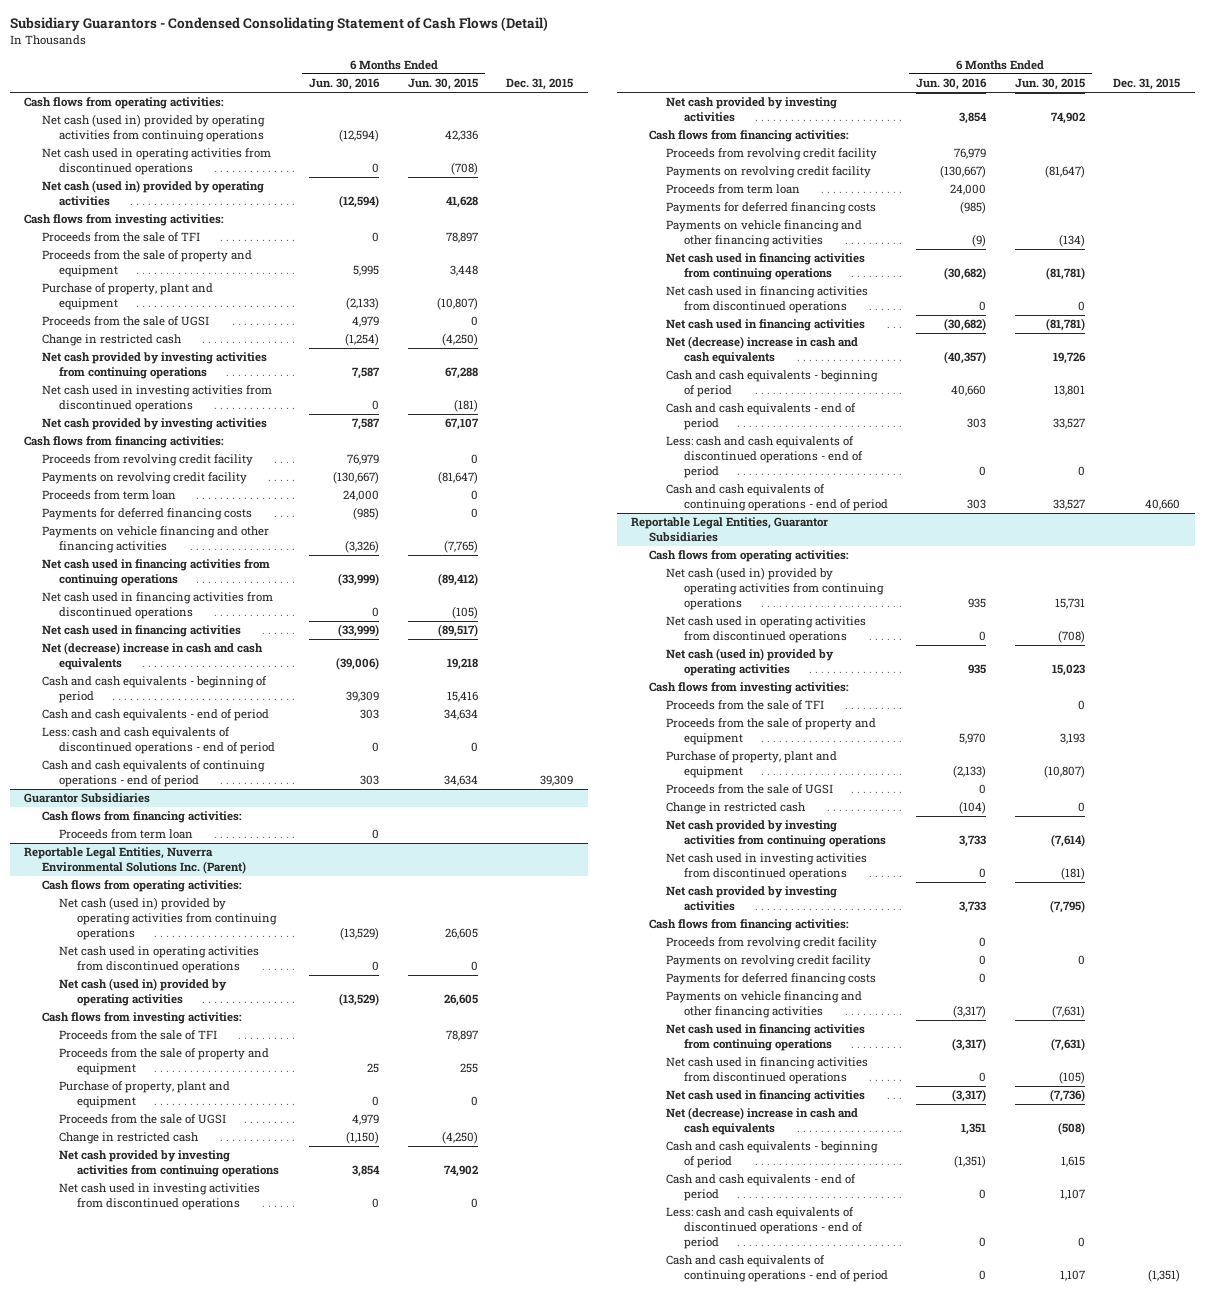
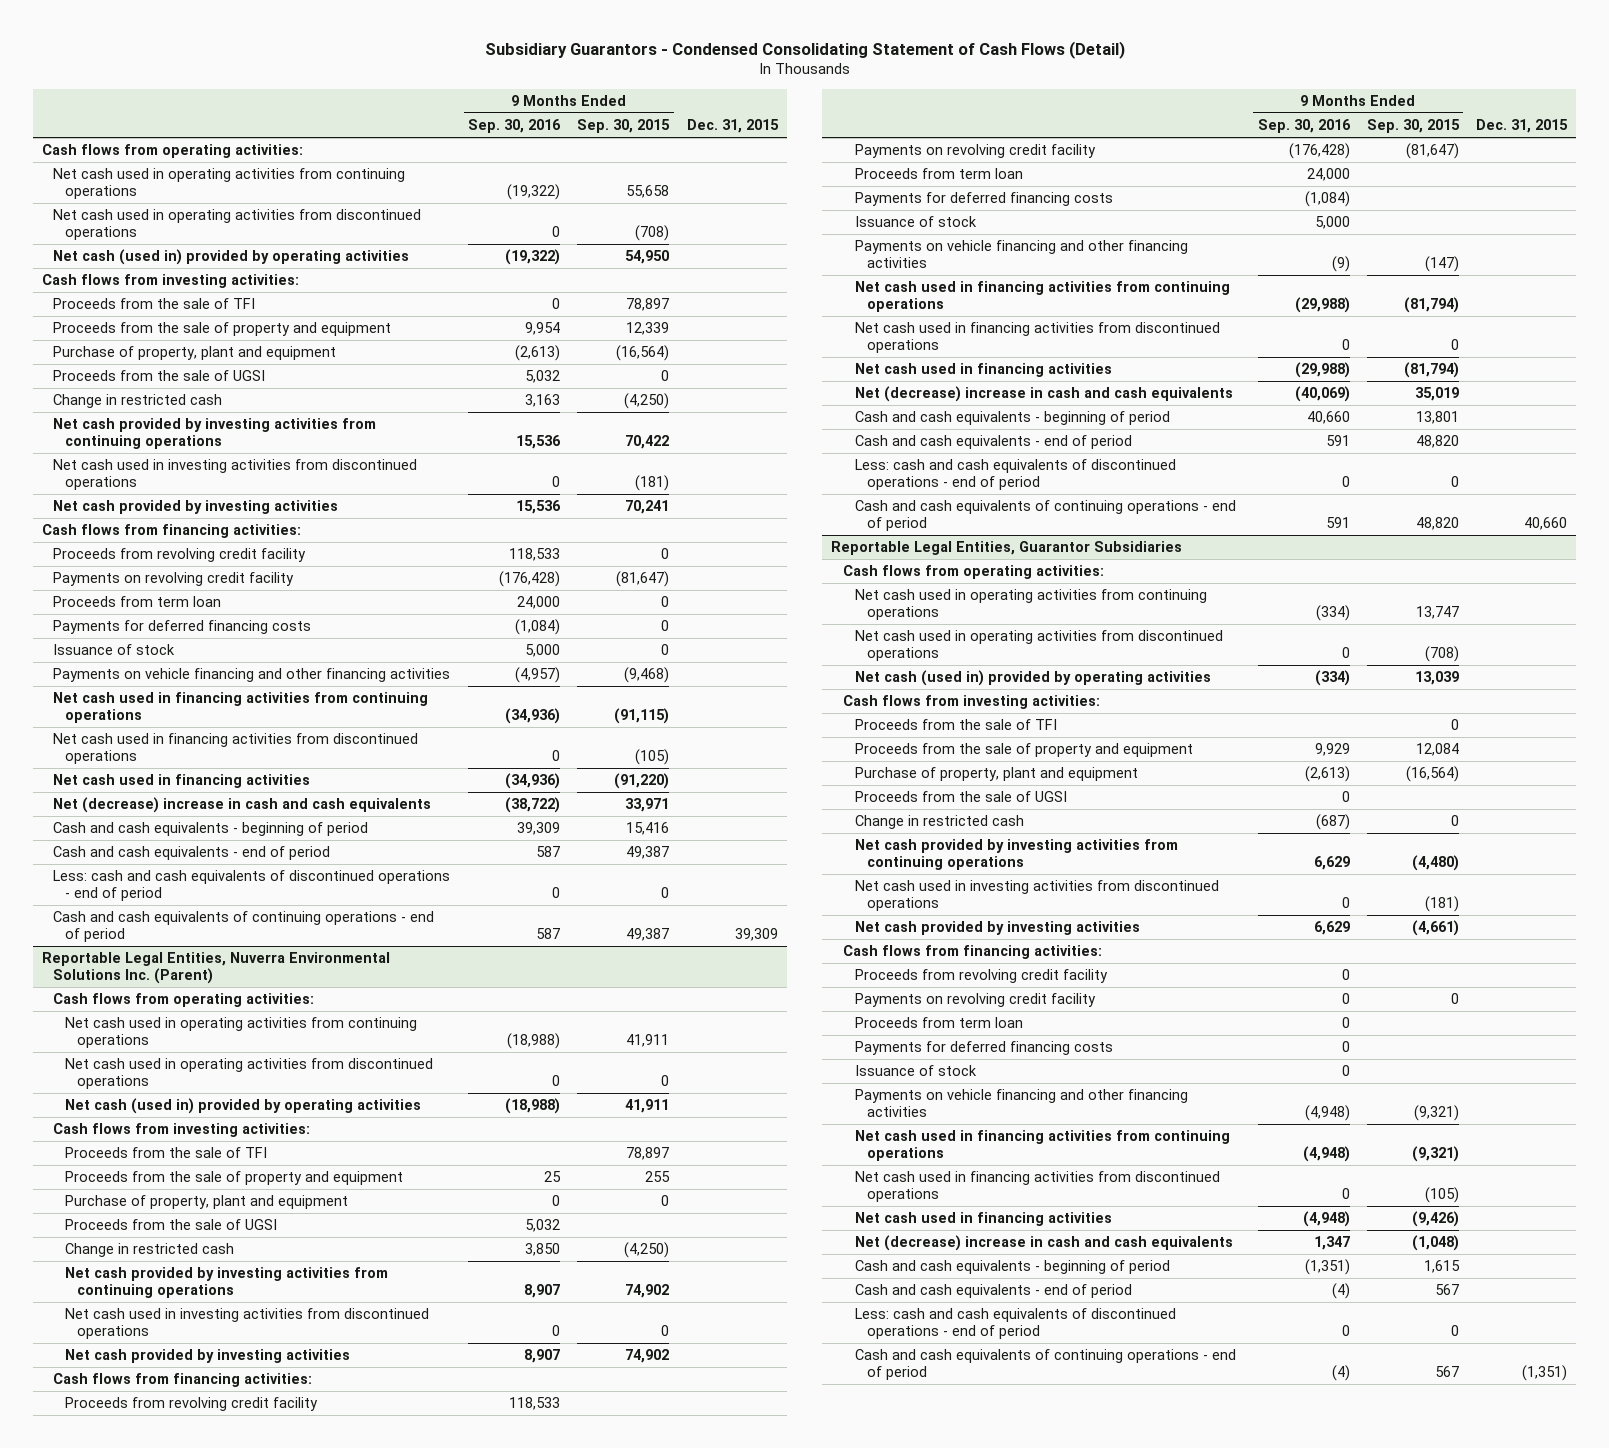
- | 6 Months Ended Jun. 30, 2016 | 6 Months Ended Jun. 30, 2015 | Dec. 31, 2015
+ | 9 Months Ended Sep. 30, 2016 | 9 Months Ended Sep. 30, 2015 | Dec. 31, 2015
- Net cash (used in) provided by operating activities from continuing operations | (12,594) | 42,336 |
+ Net cash used in operating activities from continuing operations | (19,322) | 55,658 |
+ Issuance of stock | 5,000 | 0 |
- Guarantor Subsidiaries
- Cash flows from financing activities:
- Proceeds from term loan | 0 | |
@ Reportable Legal Entities, Nuverra Environmental Solutions Inc. (Parent)
- Net cash (used in) provided by operating activities from continuing operations | (13,529) | 26,605 |
+ Net cash used in operating activities from continuing operations | (18,988) | 41,911 |
+ Issuance of stock | 5,000 | |
@ Reportable Legal Entities, Guarantor Subsidiaries
- Net cash (used in) provided by operating activities from continuing operations | 935 | 15,731 |
+ Net cash used in operating activities from continuing operations | (334) | 13,747 |
+ Proceeds from term loan | 0 | |
+ Issuance of stock | 0 | |

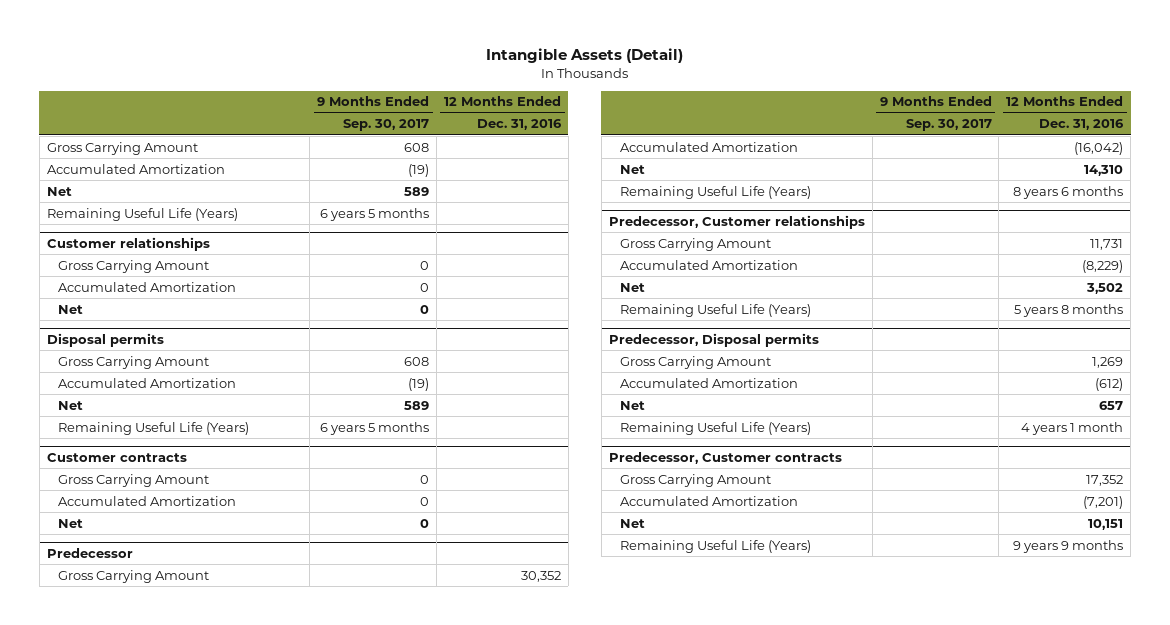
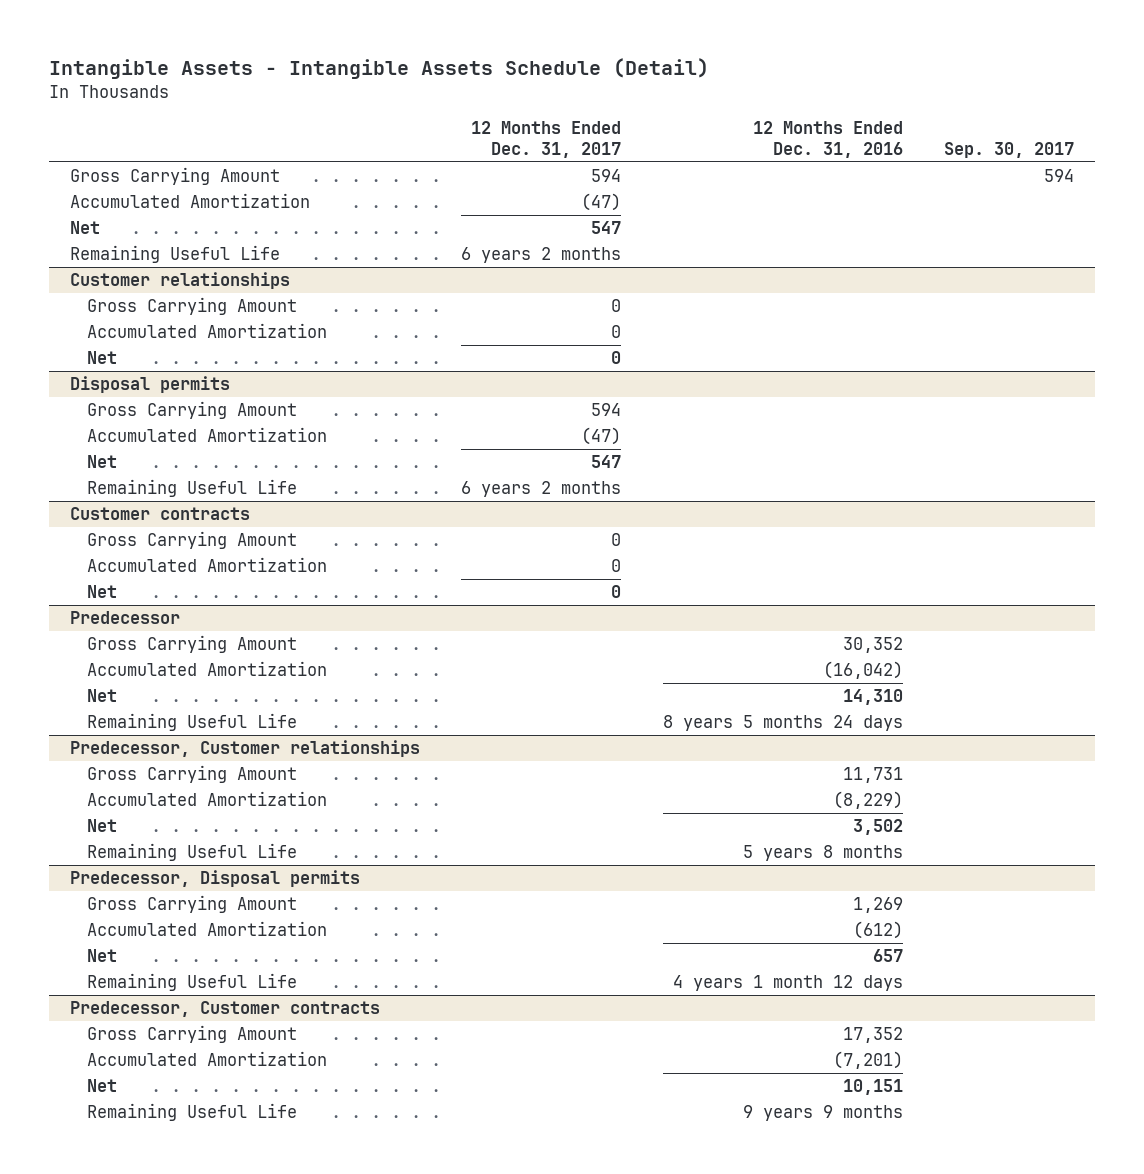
- Intangible Assets (Detail)
+ Intangible Assets - Intangible Assets Schedule (Detail)
- | 9 Months Ended Sep. 30, 2017 | 12 Months Ended Dec. 31, 2016
+ | 12 Months Ended Dec. 31, 2017 | 12 Months Ended Dec. 31, 2016 | Sep. 30, 2017
- Remaining Useful Life (Years) | 6 years 5 months |
+ Remaining Useful Life | 6 years 2 months | |
@ Disposal permits
- Remaining Useful Life (Years) | 6 years 5 months |
+ Remaining Useful Life | 6 years 2 months | |
@ Predecessor
- Remaining Useful Life (Years) | | 8 years 6 months
+ Remaining Useful Life | | 8 years 5 months 24 days |
@ Predecessor, Customer relationships
- Remaining Useful Life (Years) | | 5 years 8 months
+ Remaining Useful Life | | 5 years 8 months |
@ Predecessor, Disposal permits
- Remaining Useful Life (Years) | | 4 years 1 month
+ Remaining Useful Life | | 4 years 1 month 12 days |
@ Predecessor, Customer contracts
- Remaining Useful Life (Years) | | 9 years 9 months
+ Remaining Useful Life | | 9 years 9 months |

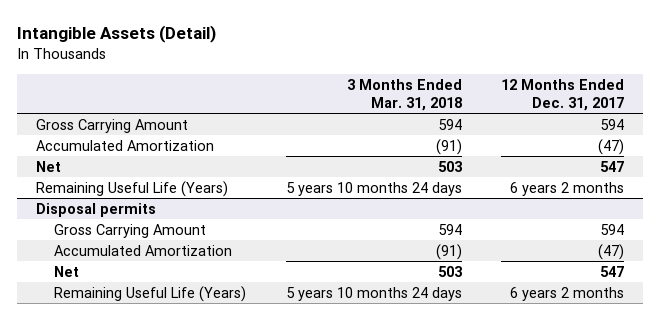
- Intangible Assets - Intangible Assets Schedule (Detail)
+ Intangible Assets (Detail)
- | 12 Months Ended Dec. 31, 2017 | 12 Months Ended Dec. 31, 2016 | Sep. 30, 2017
+ | 3 Months Ended Mar. 31, 2018 | 12 Months Ended Dec. 31, 2017
- Remaining Useful Life | 6 years 2 months | |
- Customer relationships
- Gross Carrying Amount | 0 | |
- Accumulated Amortization | 0 | |
- Net | 0 | |
+ Remaining Useful Life (Years) | 5 years 10 months 24 days | 6 years 2 months
@ Disposal permits
- Remaining Useful Life | 6 years 2 months | |
- Customer contracts
- Gross Carrying Amount | 0 | |
- Accumulated Amortization | 0 | |
- Net | 0 | |
- Predecessor
- Gross Carrying Amount | | 30,352 |
- Accumulated Amortization | | (16,042) |
- Net | | 14,310 |
- Remaining Useful Life | | 8 years 5 months 24 days |
- Predecessor, Customer relationships
- Gross Carrying Amount | | 11,731 |
- Accumulated Amortization | | (8,229) |
- Net | | 3,502 |
- Remaining Useful Life | | 5 years 8 months |
- Predecessor, Disposal permits
- Gross Carrying Amount | | 1,269 |
- Accumulated Amortization | | (612) |
- Net | | 657 |
- Remaining Useful Life | | 4 years 1 month 12 days |
- Predecessor, Customer contracts
- Gross Carrying Amount | | 17,352 |
- Accumulated Amortization | | (7,201) |
- Net | | 10,151 |
- Remaining Useful Life | | 9 years 9 months |
@ Disposal permits
+ Remaining Useful Life (Years) | 5 years 10 months 24 days | 6 years 2 months

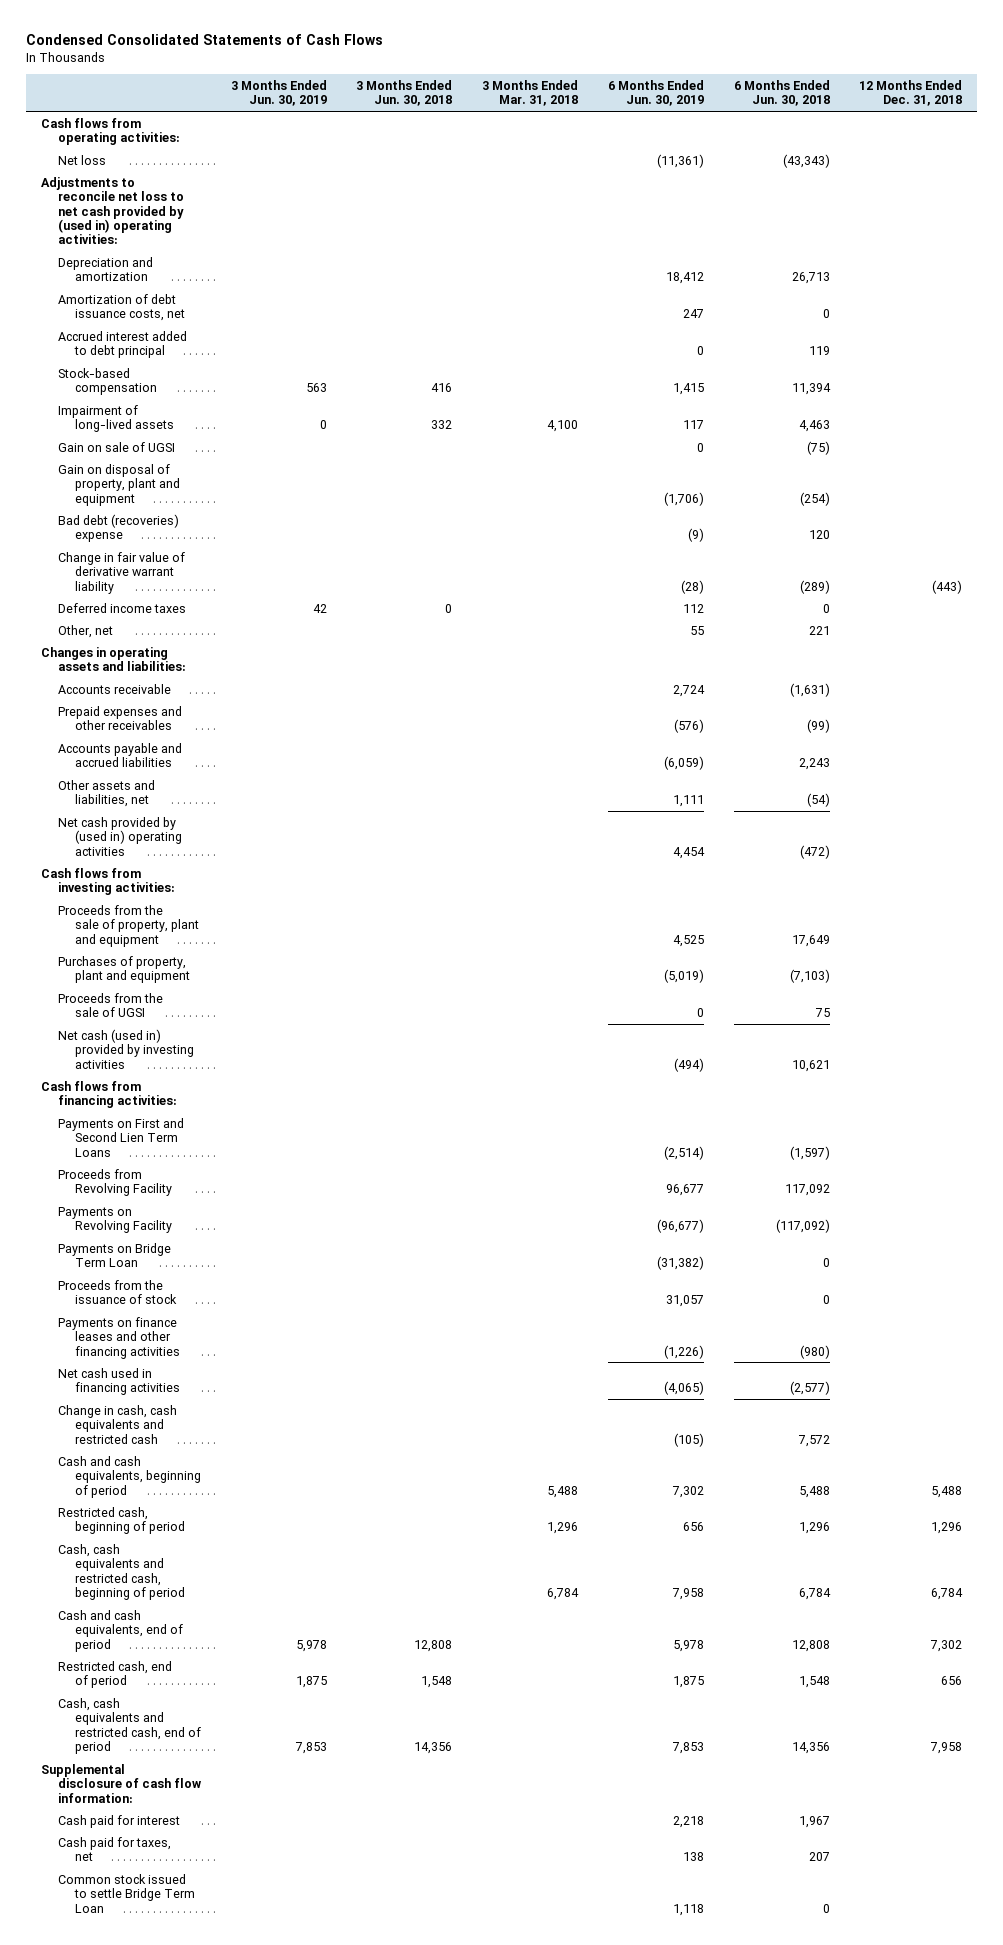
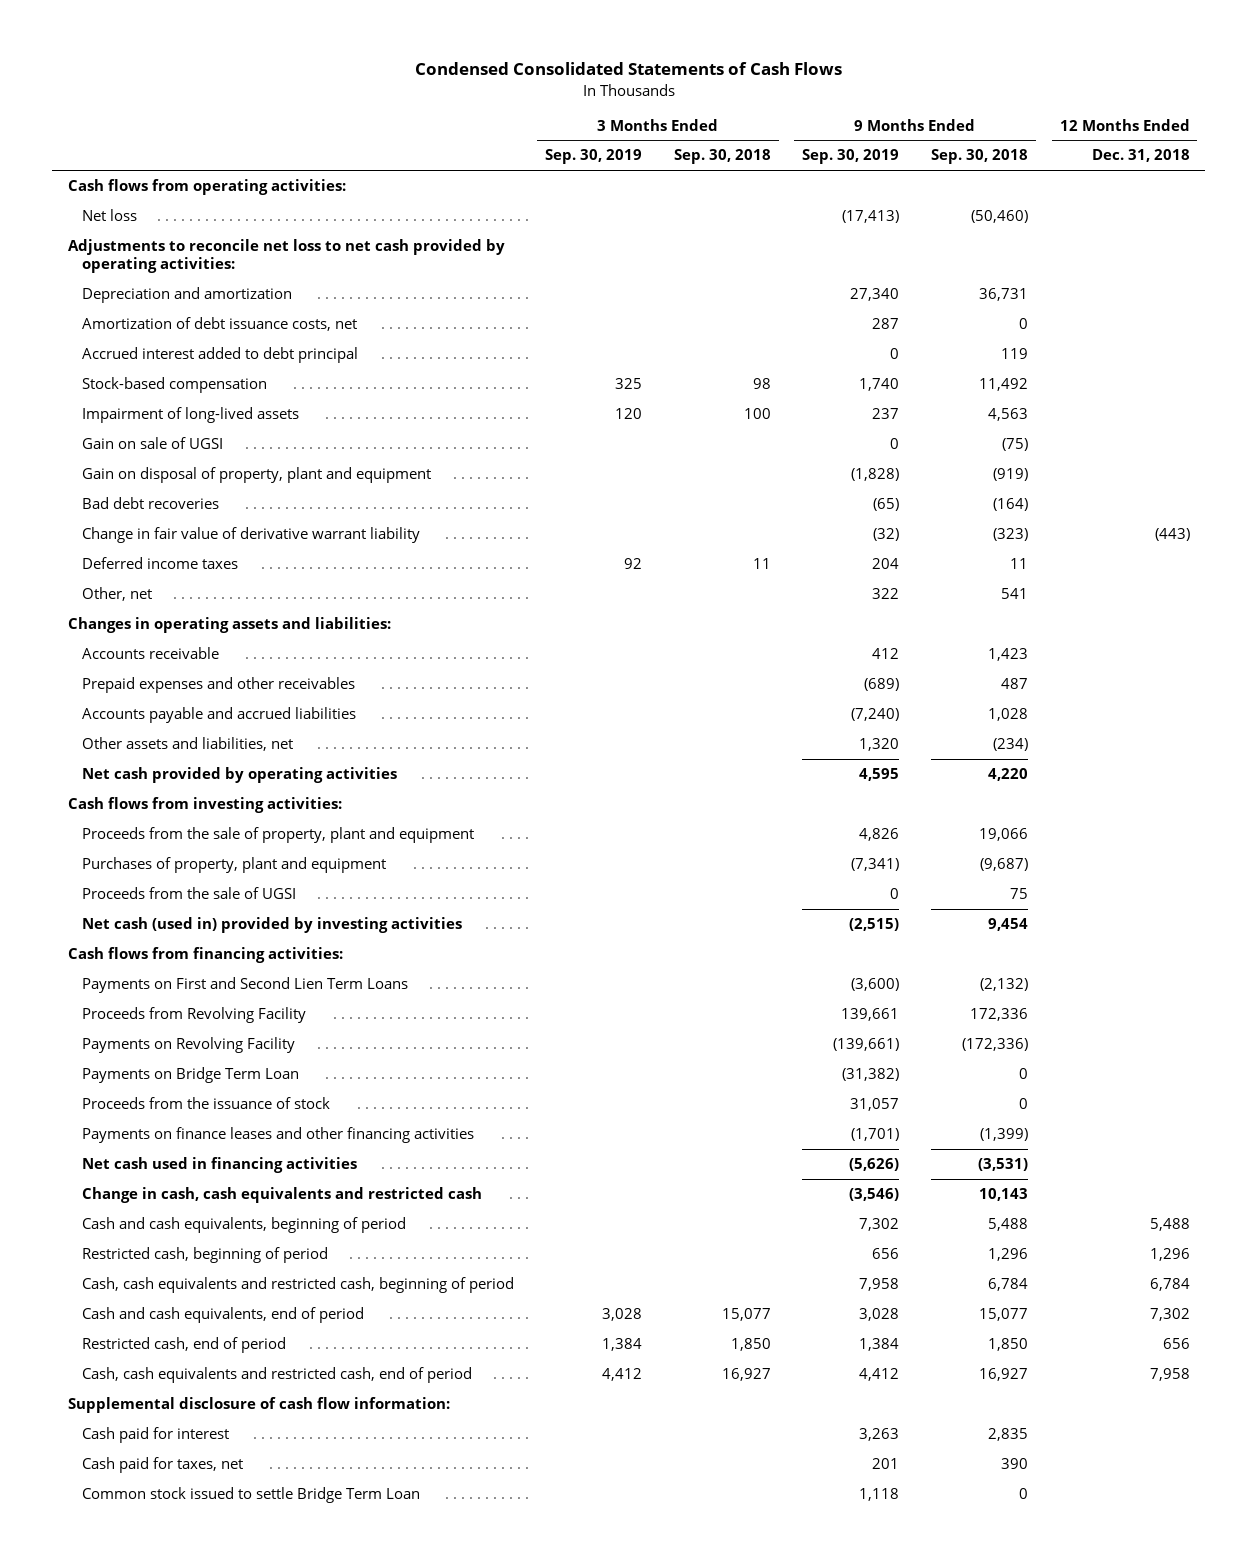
- | 3 Months Ended Jun. 30, 2019 | 3 Months Ended Jun. 30, 2018 | 3 Months Ended Mar. 31, 2018 | 6 Months Ended Jun. 30, 2019 | 6 Months Ended Jun. 30, 2018 | 12 Months Ended Dec. 31, 2018
+ | 3 Months Ended Sep. 30, 2019 | 3 Months Ended Sep. 30, 2018 | 9 Months Ended Sep. 30, 2019 | 9 Months Ended Sep. 30, 2018 | 12 Months Ended Dec. 31, 2018
- Adjustments to reconcile net loss to net cash provided by (used in) operating activities:
+ Adjustments to reconcile net loss to net cash provided by operating activities:
- Bad debt (recoveries) expense | | | | (9) | 120 |
+ Bad debt recoveries | | | (65) | (164) |
- Net cash provided by (used in) operating activities | | | | 4,454 | (472) |
+ Net cash provided by operating activities | | | 4,595 | 4,220 |

